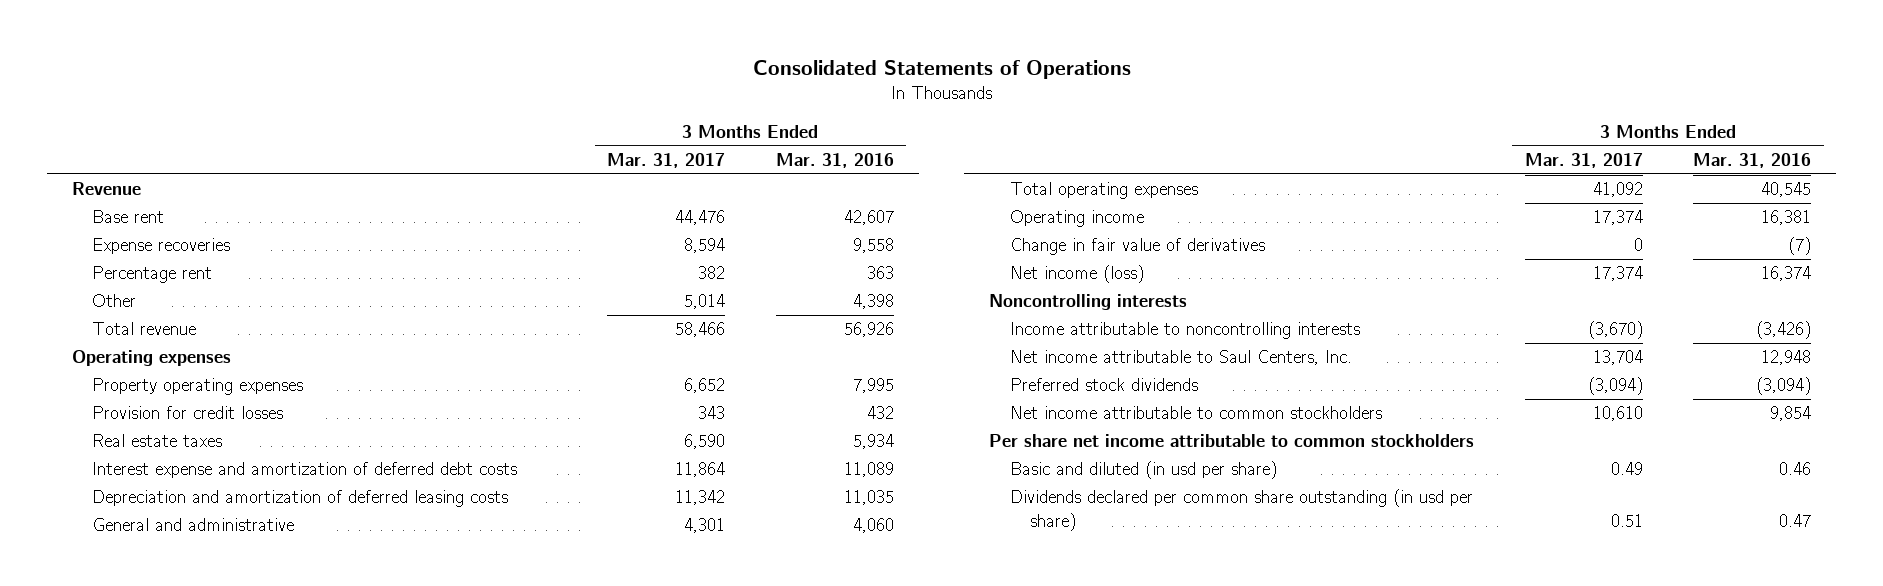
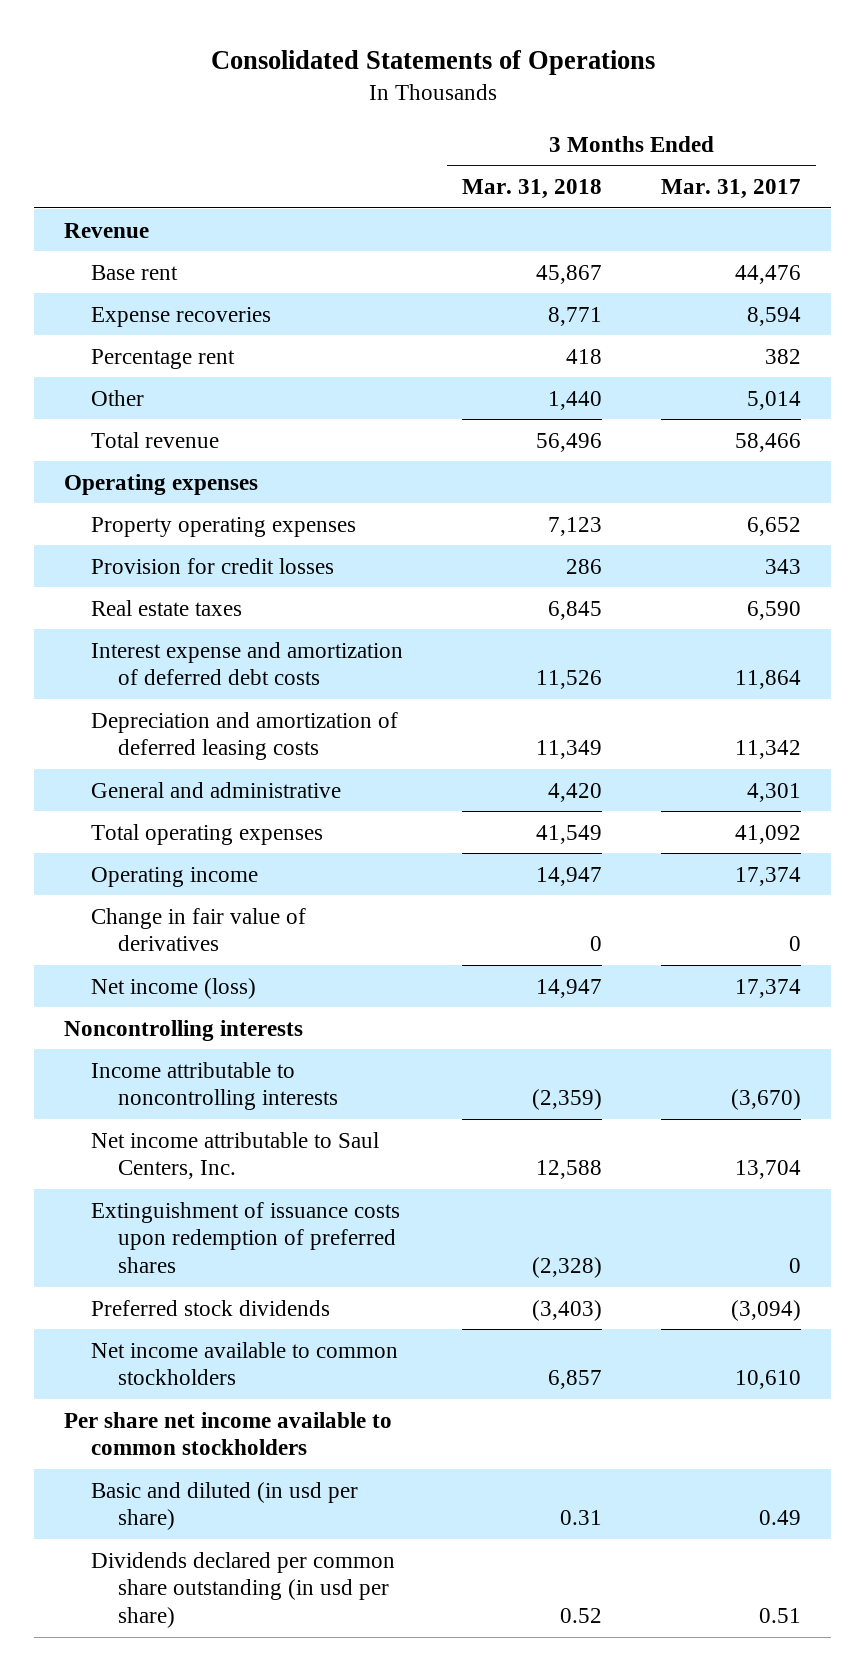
- | 3 Months Ended Mar. 31, 2017 | 3 Months Ended Mar. 31, 2016
+ | 3 Months Ended Mar. 31, 2018 | 3 Months Ended Mar. 31, 2017
+ Extinguishment of issuance costs upon redemption of preferred shares | (2,328) | 0
- Net income attributable to common stockholders | 10,610 | 9,854
- Per share net income attributable to common stockholders
+ Net income available to common stockholders | 6,857 | 10,610
+ Per share net income available to common stockholders

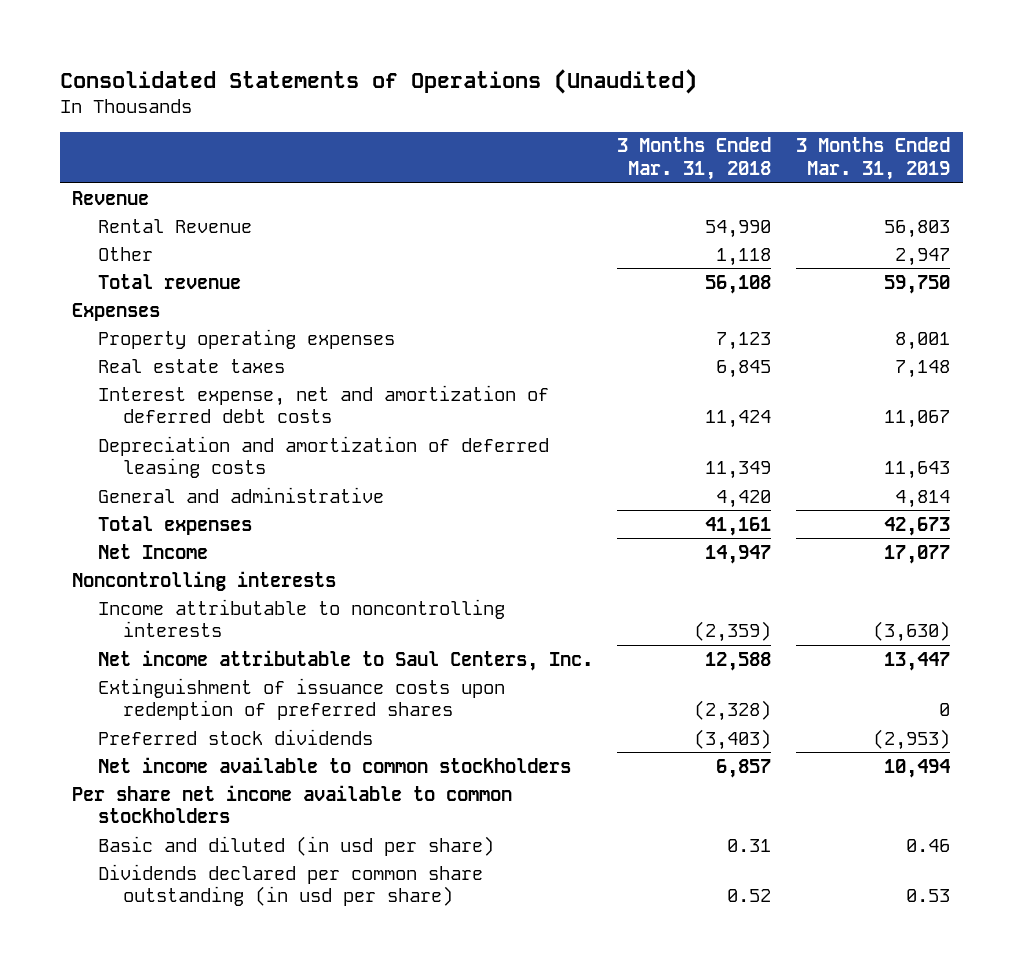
- Consolidated Statements of Operations
+ Consolidated Statements of Operations (Unaudited)
- | 3 Months Ended Mar. 31, 2018 | 3 Months Ended Mar. 31, 2017
+ | 3 Months Ended Mar. 31, 2018 | 3 Months Ended Mar. 31, 2019
- Base rent | 45,867 | 44,476
- Expense recoveries | 8,771 | 8,594
- Percentage rent | 418 | 382
- Other | 1,440 | 5,014
- Total revenue | 56,496 | 58,466
- Operating expenses
+ Rental Revenue | 54,990 | 56,803
+ Other | 1,118 | 2,947
+ Total revenue | 56,108 | 59,750
+ Expenses
- Provision for credit losses | 286 | 343
- Interest expense and amortization of deferred debt costs | 11,526 | 11,864
+ Interest expense, net and amortization of deferred debt costs | 11,424 | 11,067
- Total operating expenses | 41,549 | 41,092
- Operating income | 14,947 | 17,374
- Change in fair value of derivatives | 0 | 0
- Net income (loss) | 14,947 | 17,374
+ Total expenses | 41,161 | 42,673
+ Net Income | 14,947 | 17,077

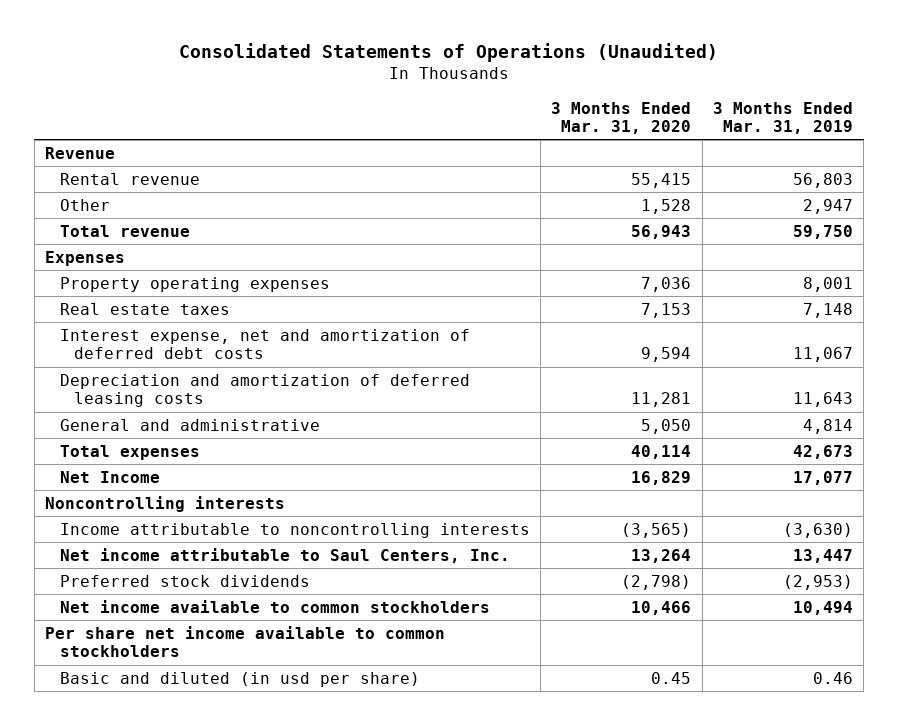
- | 3 Months Ended Mar. 31, 2018 | 3 Months Ended Mar. 31, 2019
+ | 3 Months Ended Mar. 31, 2020 | 3 Months Ended Mar. 31, 2019
- Rental Revenue | 54,990 | 56,803
+ Rental revenue | 55,415 | 56,803
- Extinguishment of issuance costs upon redemption of preferred shares | (2,328) | 0
- Dividends declared per common share outstanding (in usd per share) | 0.52 | 0.53

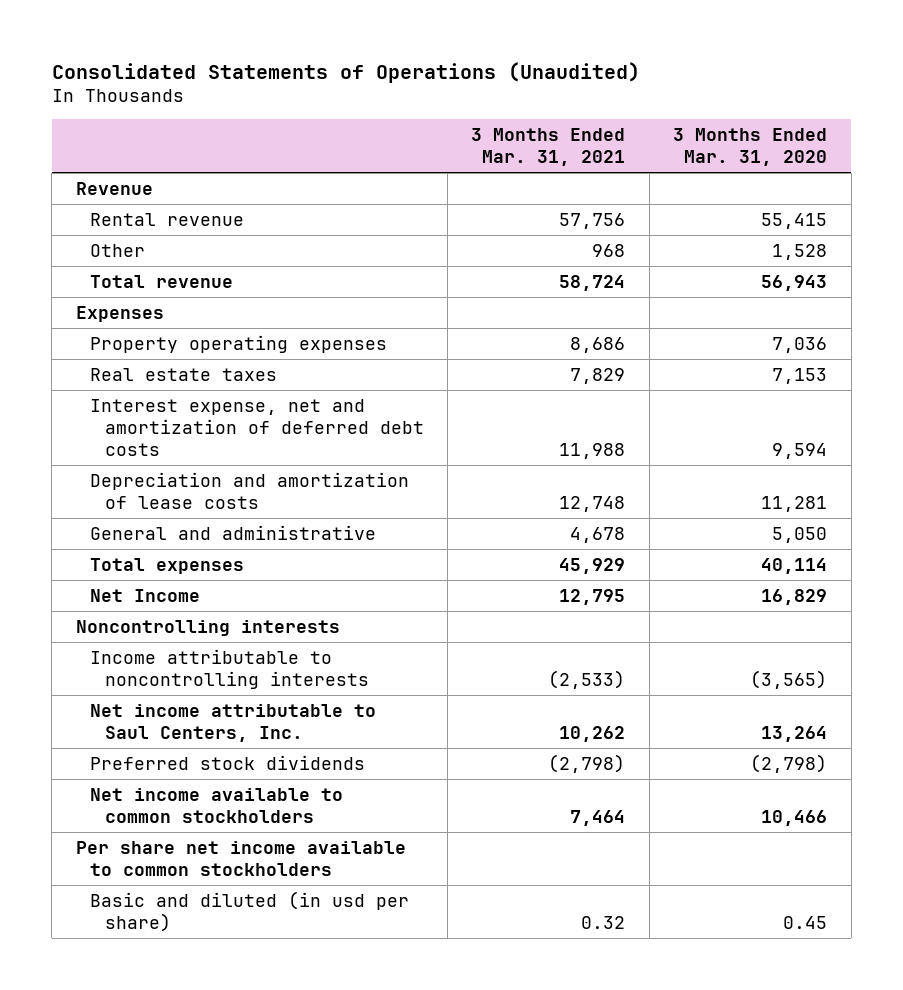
- | 3 Months Ended Mar. 31, 2020 | 3 Months Ended Mar. 31, 2019
+ | 3 Months Ended Mar. 31, 2021 | 3 Months Ended Mar. 31, 2020
- Depreciation and amortization of deferred leasing costs | 11,281 | 11,643
+ Depreciation and amortization of lease costs | 12,748 | 11,281

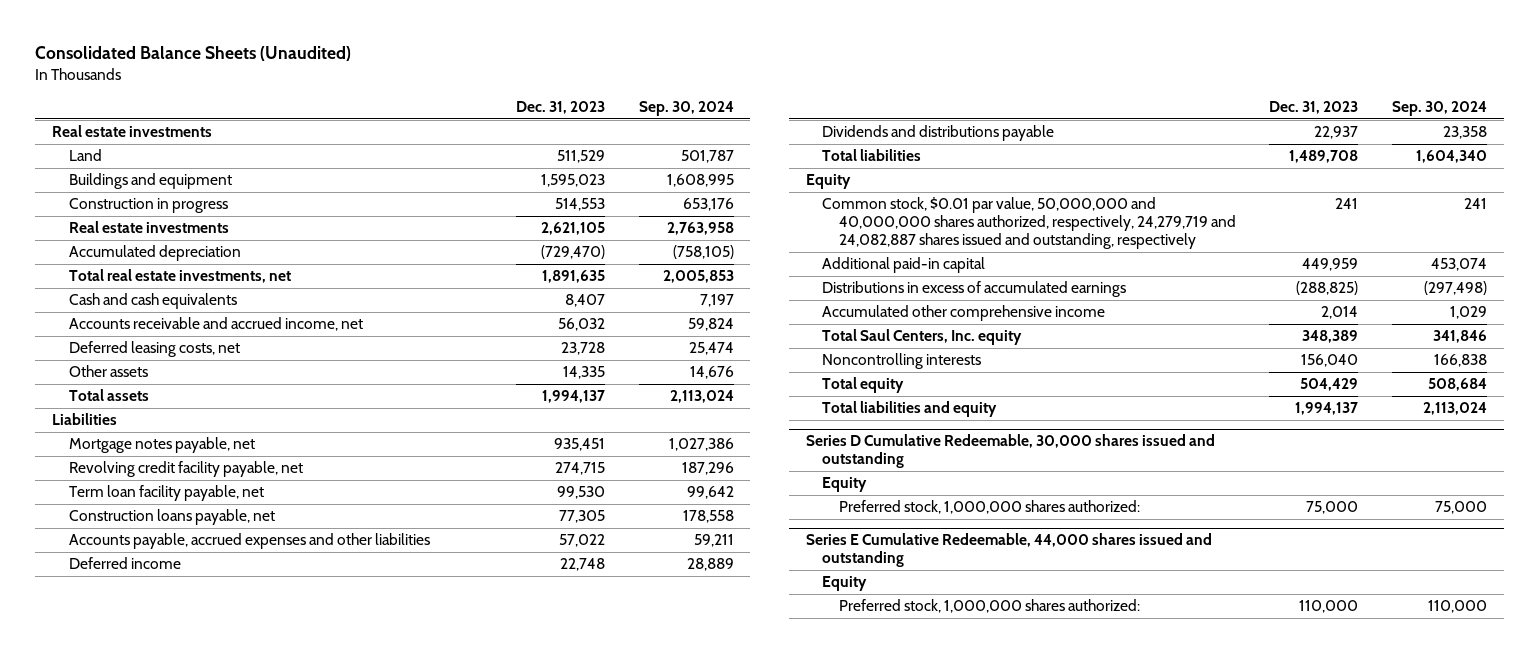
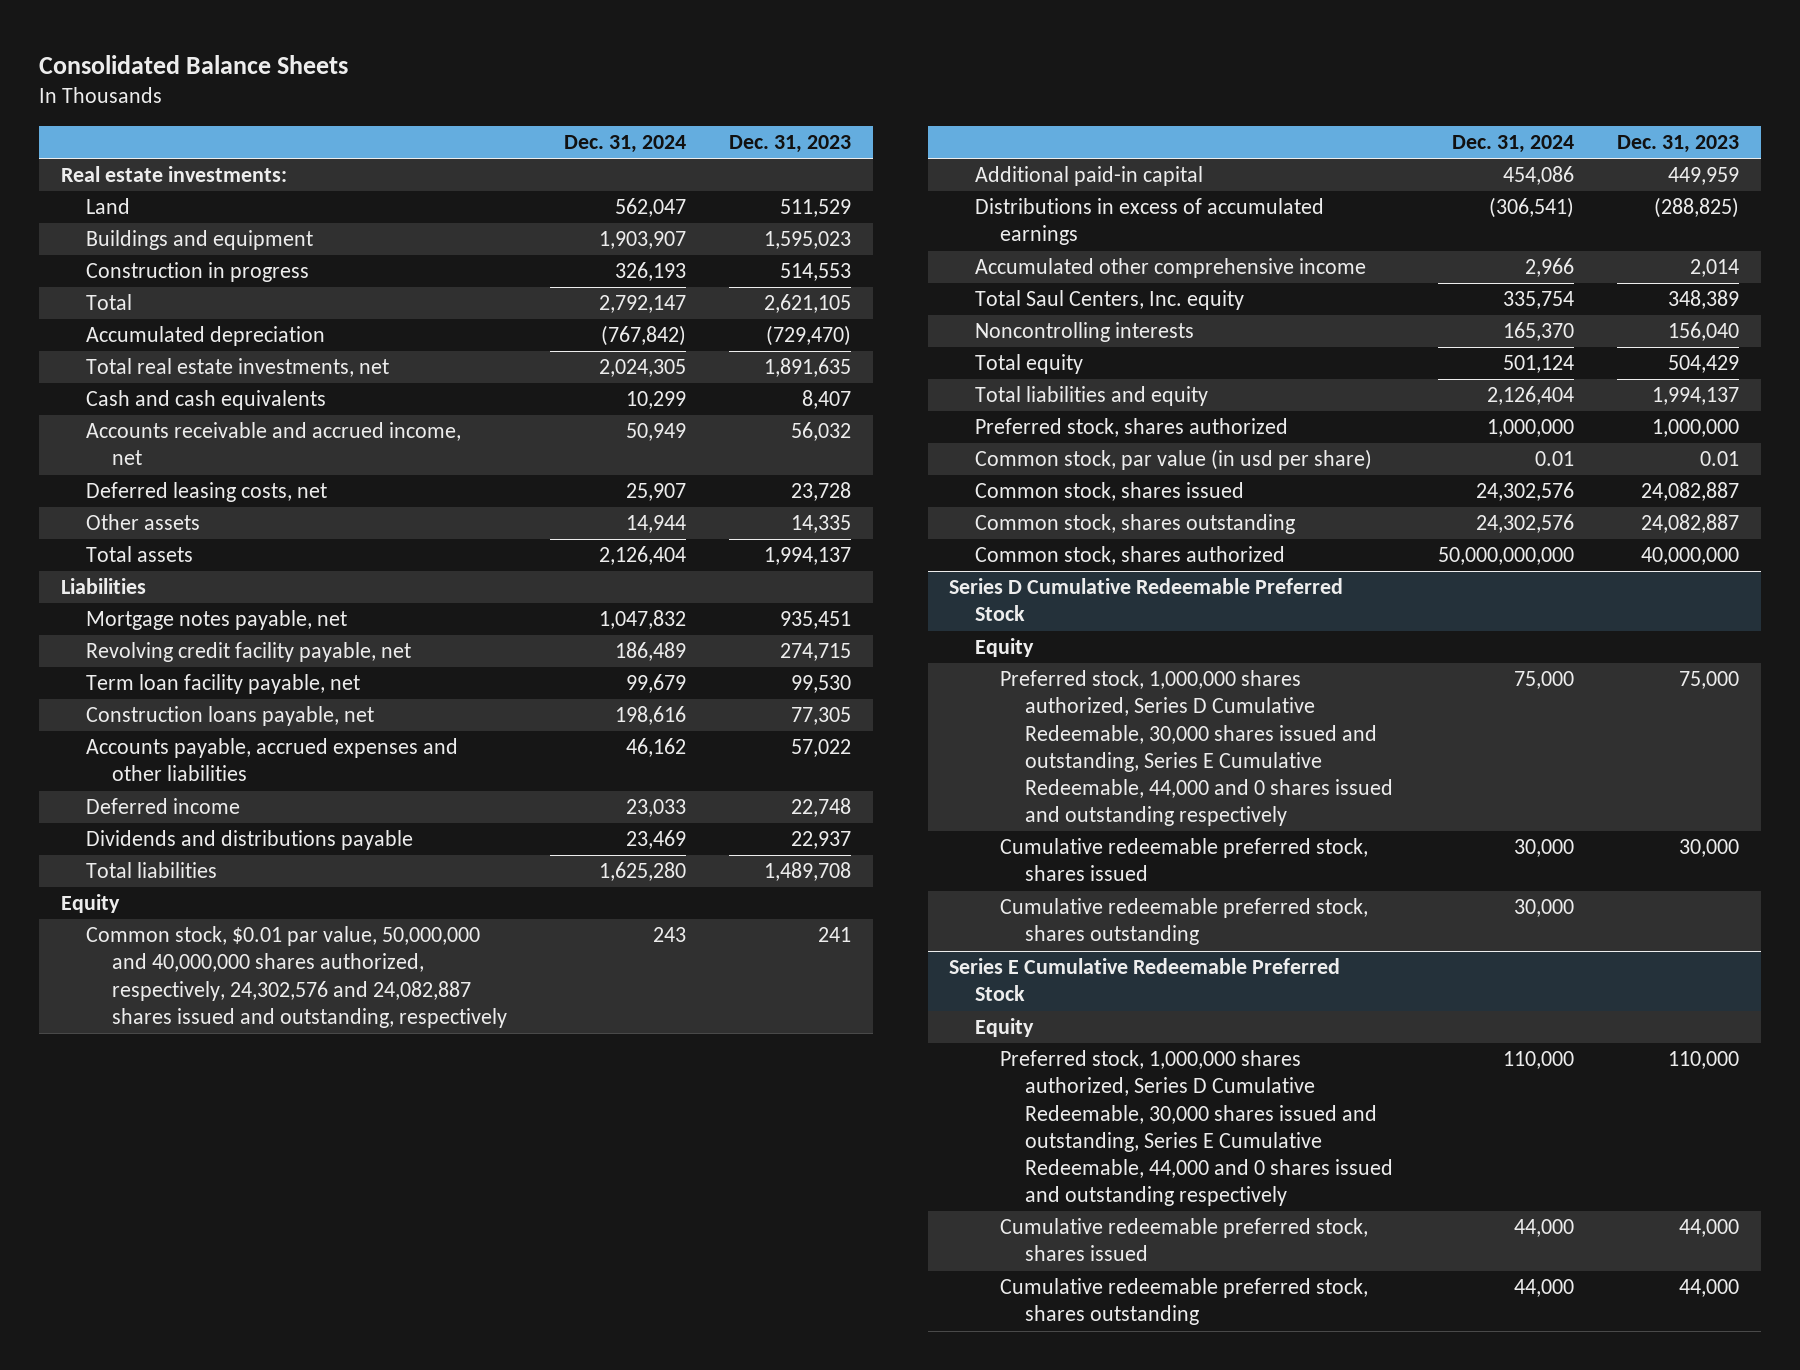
- Consolidated Balance Sheets (Unaudited)
+ Consolidated Balance Sheets
- | Dec. 31, 2023 | Sep. 30, 2024
+ | Dec. 31, 2024 | Dec. 31, 2023
- Real estate investments
+ Real estate investments:
- Real estate investments | 2,621,105 | 2,763,958
+ Total | 2,792,147 | 2,621,105
- Common stock, $0.01 par value, 50,000,000 and 40,000,000 shares authorized, respectively, 24,279,719 and 24,082,887 shares issued and outstanding, respectively | 241 | 241
+ Common stock, $0.01 par value, 50,000,000 and 40,000,000 shares authorized, respectively, 24,302,576 and 24,082,887 shares issued and outstanding, respectively | 243 | 241
- Series D Cumulative Redeemable, 30,000 shares issued and outstanding
+ Preferred stock, shares authorized | 1,000,000 | 1,000,000
+ Common stock, par value (in usd per share) | 0.01 | 0.01
+ Common stock, shares issued | 24,302,576 | 24,082,887
+ Common stock, shares outstanding | 24,302,576 | 24,082,887
+ Common stock, shares authorized | 50,000,000,000 | 40,000,000
+ Series D Cumulative Redeemable Preferred Stock
- Preferred stock, 1,000,000 shares authorized: | 75,000 | 75,000
- Series E Cumulative Redeemable, 44,000 shares issued and outstanding
+ Preferred stock, 1,000,000 shares authorized, Series D Cumulative Redeemable, 30,000 shares issued and outstanding, Series E Cumulative Redeemable, 44,000 and 0 shares issued and outstanding respectively | 75,000 | 75,000
+ Cumulative redeemable preferred stock, shares issued | 30,000 | 30,000
+ Cumulative redeemable preferred stock, shares outstanding | 30,000 |
+ Series E Cumulative Redeemable Preferred Stock
- Preferred stock, 1,000,000 shares authorized: | 110,000 | 110,000
+ Preferred stock, 1,000,000 shares authorized, Series D Cumulative Redeemable, 30,000 shares issued and outstanding, Series E Cumulative Redeemable, 44,000 and 0 shares issued and outstanding respectively | 110,000 | 110,000
+ Cumulative redeemable preferred stock, shares issued | 44,000 | 44,000
+ Cumulative redeemable preferred stock, shares outstanding | 44,000 | 44,000

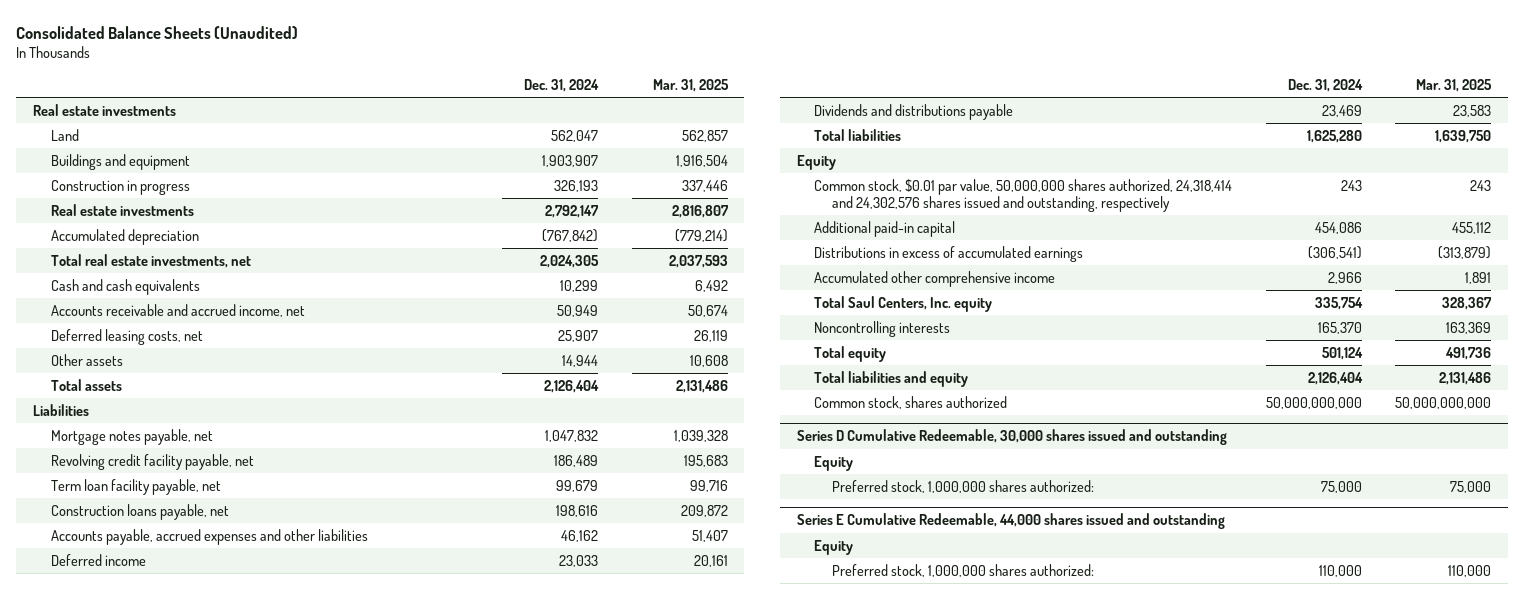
- Consolidated Balance Sheets
+ Consolidated Balance Sheets (Unaudited)
- | Dec. 31, 2024 | Dec. 31, 2023
+ | Dec. 31, 2024 | Mar. 31, 2025
- Real estate investments:
+ Real estate investments
- Total | 2,792,147 | 2,621,105
+ Real estate investments | 2,792,147 | 2,816,807
- Common stock, $0.01 par value, 50,000,000 and 40,000,000 shares authorized, respectively, 24,302,576 and 24,082,887 shares issued and outstanding, respectively | 243 | 241
+ Common stock, $0.01 par value, 50,000,000 shares authorized, 24,318,414 and 24,302,576 shares issued and outstanding, respectively | 243 | 243
- Preferred stock, shares authorized | 1,000,000 | 1,000,000
- Common stock, par value (in usd per share) | 0.01 | 0.01
- Common stock, shares issued | 24,302,576 | 24,082,887
- Common stock, shares outstanding | 24,302,576 | 24,082,887
- Series D Cumulative Redeemable Preferred Stock
+ Series D Cumulative Redeemable, 30,000 shares issued and outstanding
- Preferred stock, 1,000,000 shares authorized, Series D Cumulative Redeemable, 30,000 shares issued and outstanding, Series E Cumulative Redeemable, 44,000 and 0 shares issued and outstanding respectively | 75,000 | 75,000
- Cumulative redeemable preferred stock, shares issued | 30,000 | 30,000
- Cumulative redeemable preferred stock, shares outstanding | 30,000 |
- Series E Cumulative Redeemable Preferred Stock
+ Preferred stock, 1,000,000 shares authorized: | 75,000 | 75,000
+ Series E Cumulative Redeemable, 44,000 shares issued and outstanding
- Preferred stock, 1,000,000 shares authorized, Series D Cumulative Redeemable, 30,000 shares issued and outstanding, Series E Cumulative Redeemable, 44,000 and 0 shares issued and outstanding respectively | 110,000 | 110,000
- Cumulative redeemable preferred stock, shares issued | 44,000 | 44,000
- Cumulative redeemable preferred stock, shares outstanding | 44,000 | 44,000
+ Preferred stock, 1,000,000 shares authorized: | 110,000 | 110,000

